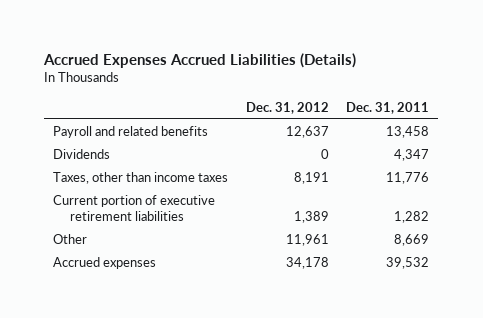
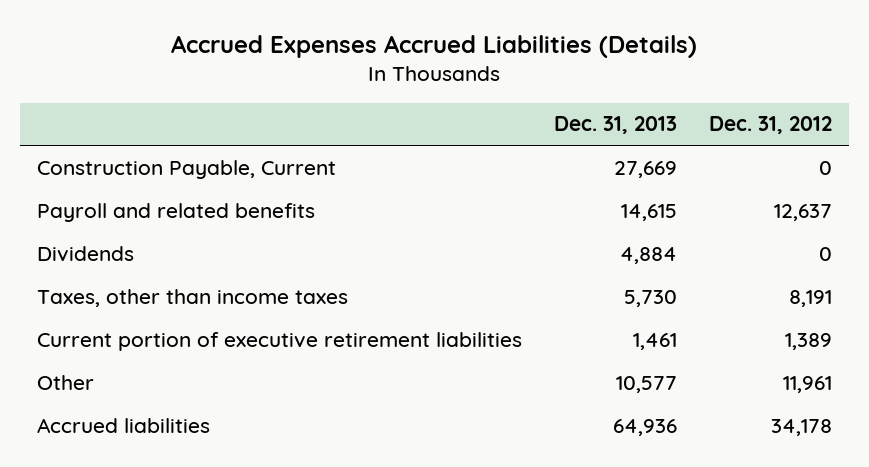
- | Dec. 31, 2012 | Dec. 31, 2011
+ | Dec. 31, 2013 | Dec. 31, 2012
+ Construction Payable, Current | 27,669 | 0
- Accrued expenses | 34,178 | 39,532
+ Accrued liabilities | 64,936 | 34,178

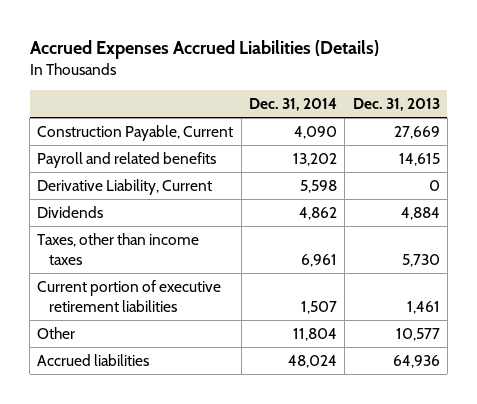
- | Dec. 31, 2013 | Dec. 31, 2012
+ | Dec. 31, 2014 | Dec. 31, 2013
+ Derivative Liability, Current | 5,598 | 0

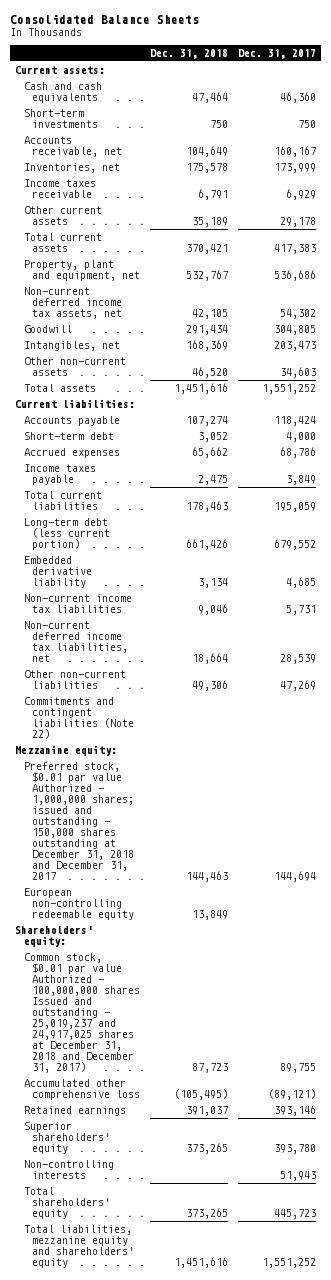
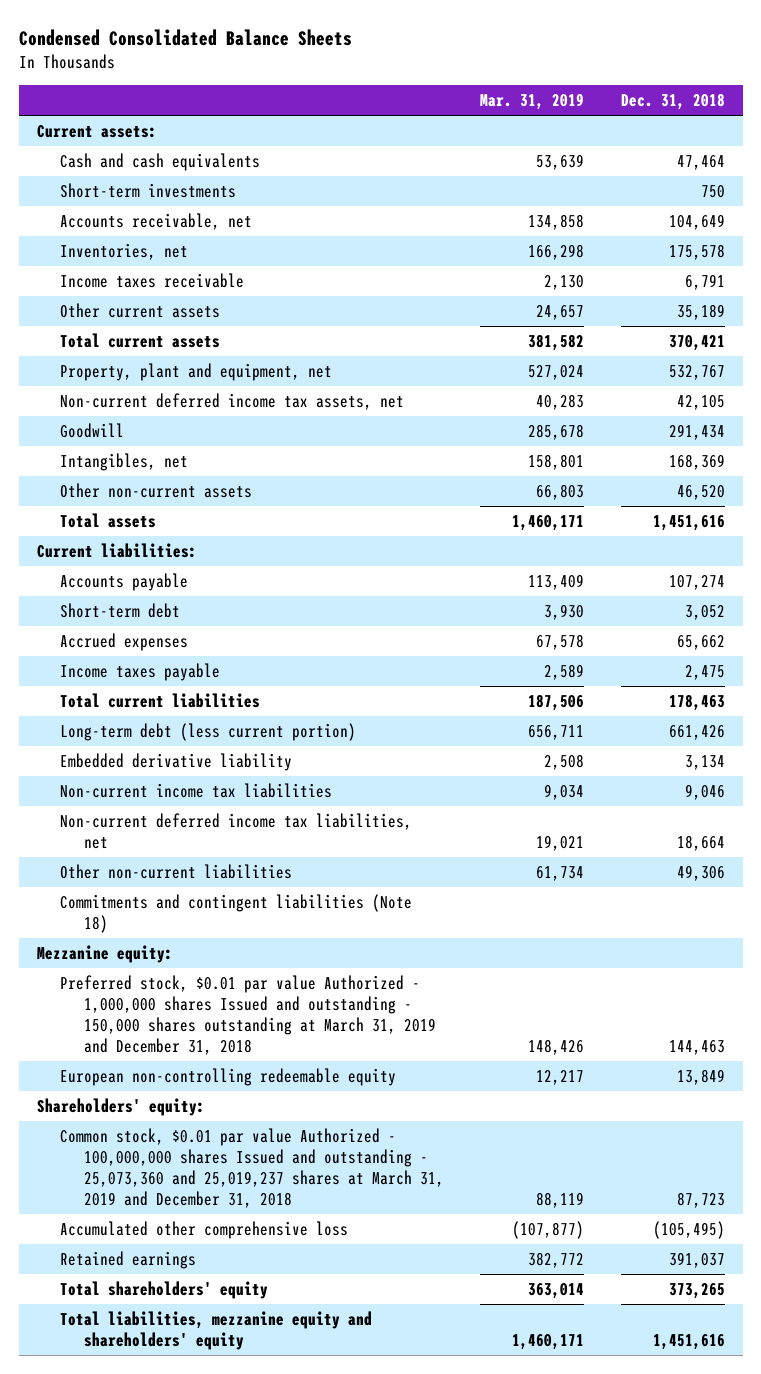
- Consolidated Balance Sheets
+ Condensed Consolidated Balance Sheets
- | Dec. 31, 2018 | Dec. 31, 2017
+ | Mar. 31, 2019 | Dec. 31, 2018
- Commitments and contingent liabilities (Note 22)
+ Commitments and contingent liabilities (Note 18)
- Preferred stock, $0.01 par value Authorized - 1,000,000 shares; issued and outstanding - 150,000 shares outstanding at December 31, 2018 and December 31, 2017 | 144,463 | 144,694
+ Preferred stock, $0.01 par value Authorized - 1,000,000 shares Issued and outstanding - 150,000 shares outstanding at March 31, 2019 and December 31, 2018 | 148,426 | 144,463
- Common stock, $0.01 par value Authorized - 100,000,000 shares Issued and outstanding - 25,019,237 and 24,917,025 shares at December 31, 2018 and December 31, 2017) | 87,723 | 89,755
+ Common stock, $0.01 par value Authorized - 100,000,000 shares Issued and outstanding - 25,073,360 and 25,019,237 shares at March 31, 2019 and December 31, 2018 | 88,119 | 87,723
- Superior shareholders' equity | 373,265 | 393,780
- Non-controlling interests | | 51,943

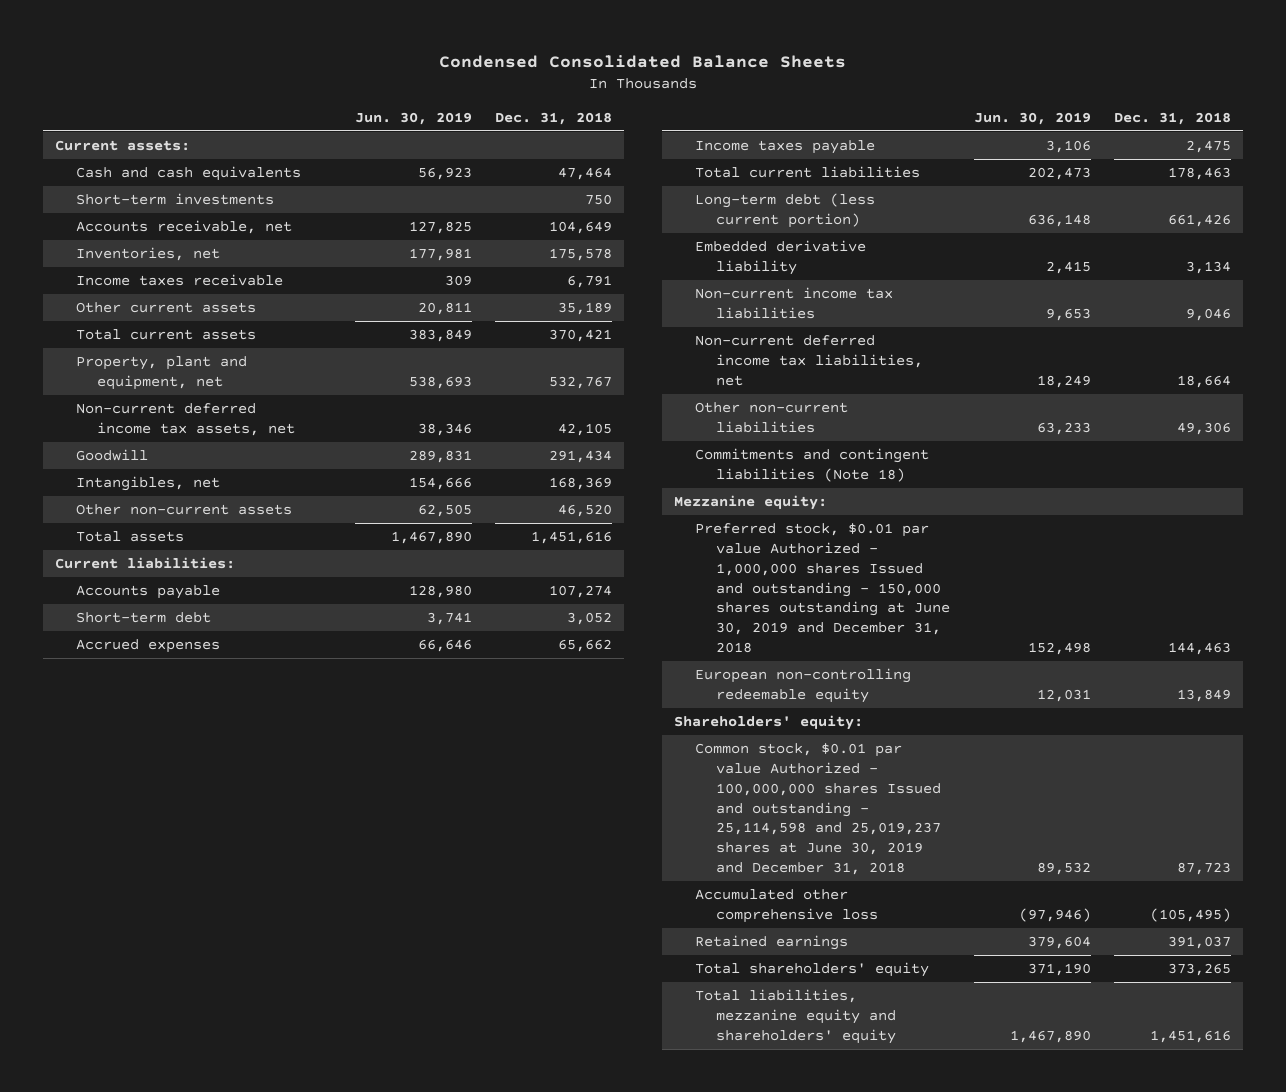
- | Mar. 31, 2019 | Dec. 31, 2018
+ | Jun. 30, 2019 | Dec. 31, 2018
- Preferred stock, $0.01 par value Authorized - 1,000,000 shares Issued and outstanding - 150,000 shares outstanding at March 31, 2019 and December 31, 2018 | 148,426 | 144,463
+ Preferred stock, $0.01 par value Authorized - 1,000,000 shares Issued and outstanding - 150,000 shares outstanding at June 30, 2019 and December 31, 2018 | 152,498 | 144,463
- Common stock, $0.01 par value Authorized - 100,000,000 shares Issued and outstanding - 25,073,360 and 25,019,237 shares at March 31, 2019 and December 31, 2018 | 88,119 | 87,723
+ Common stock, $0.01 par value Authorized - 100,000,000 shares Issued and outstanding - 25,114,598 and 25,019,237 shares at June 30, 2019 and December 31, 2018 | 89,532 | 87,723

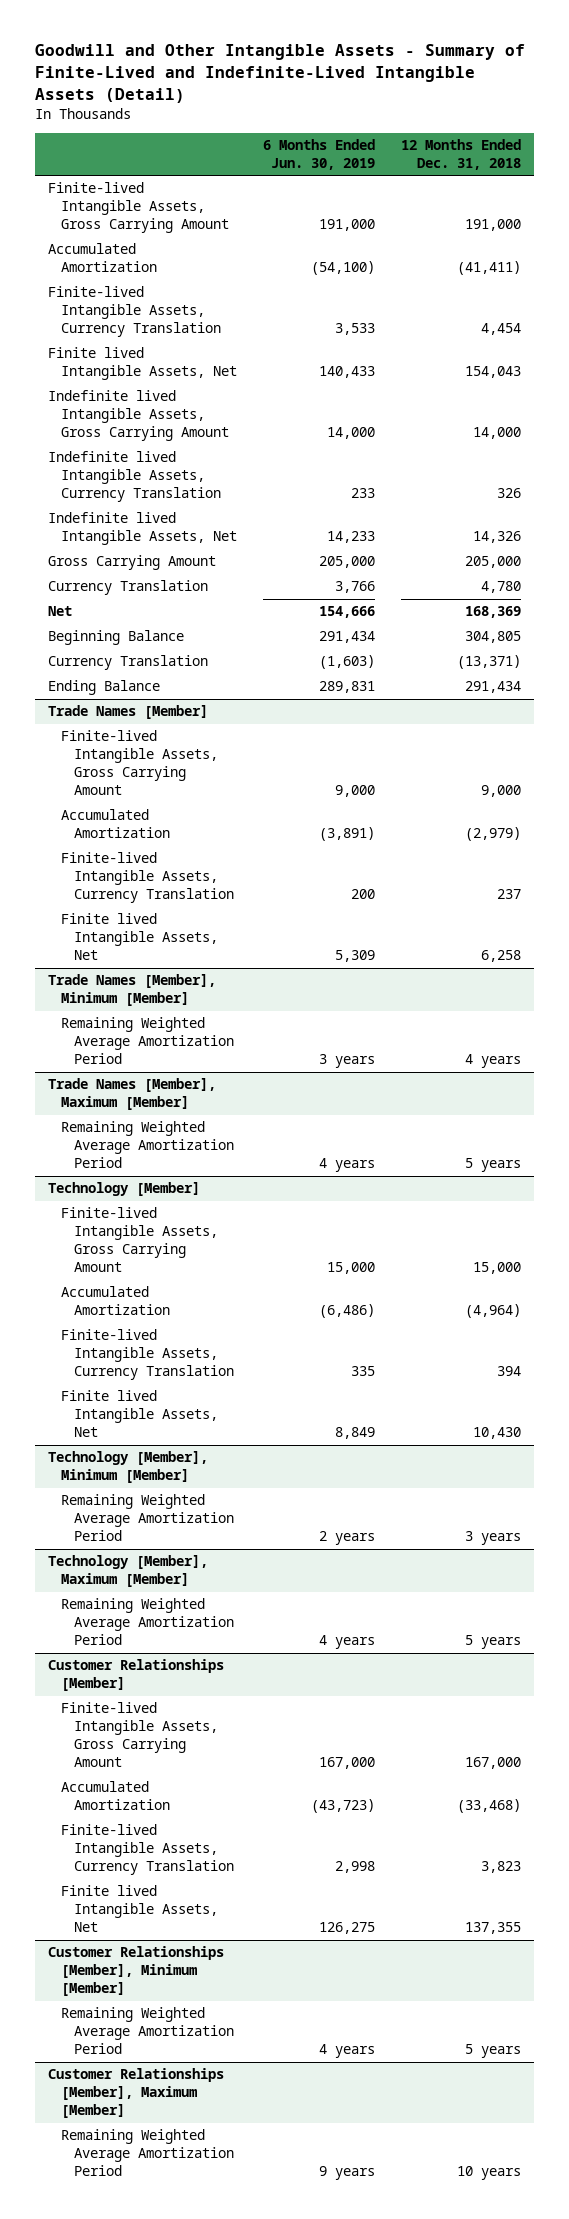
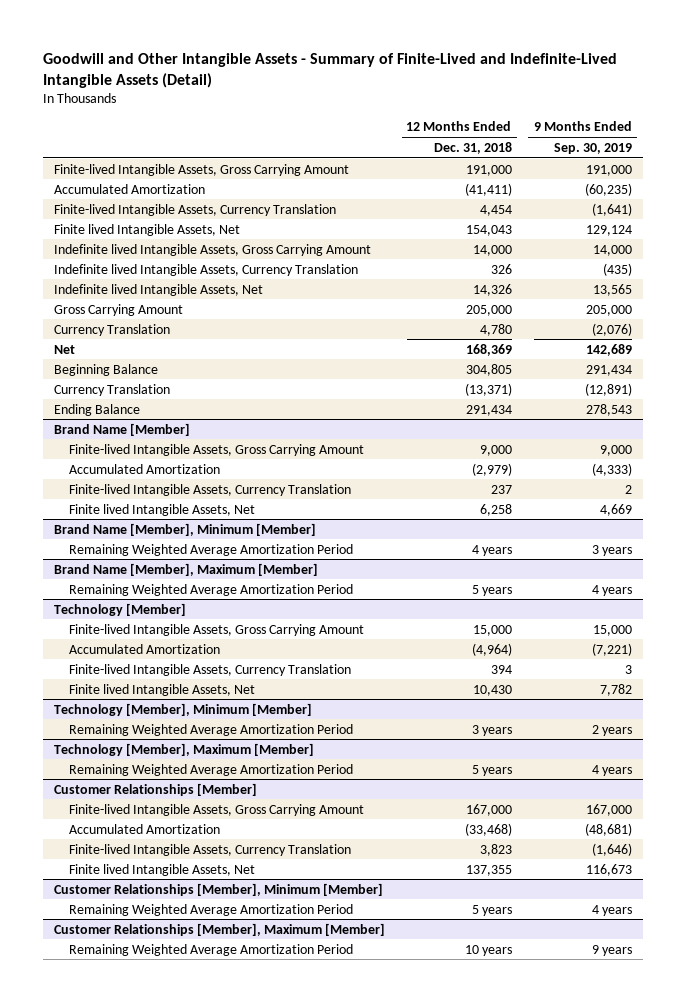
- | 6 Months Ended Jun. 30, 2019 | 12 Months Ended Dec. 31, 2018
+ | 12 Months Ended Dec. 31, 2018 | 9 Months Ended Sep. 30, 2019
- Trade Names [Member]
+ Brand Name [Member]
- Trade Names [Member], Minimum [Member]
+ Brand Name [Member], Minimum [Member]
- Trade Names [Member], Maximum [Member]
+ Brand Name [Member], Maximum [Member]

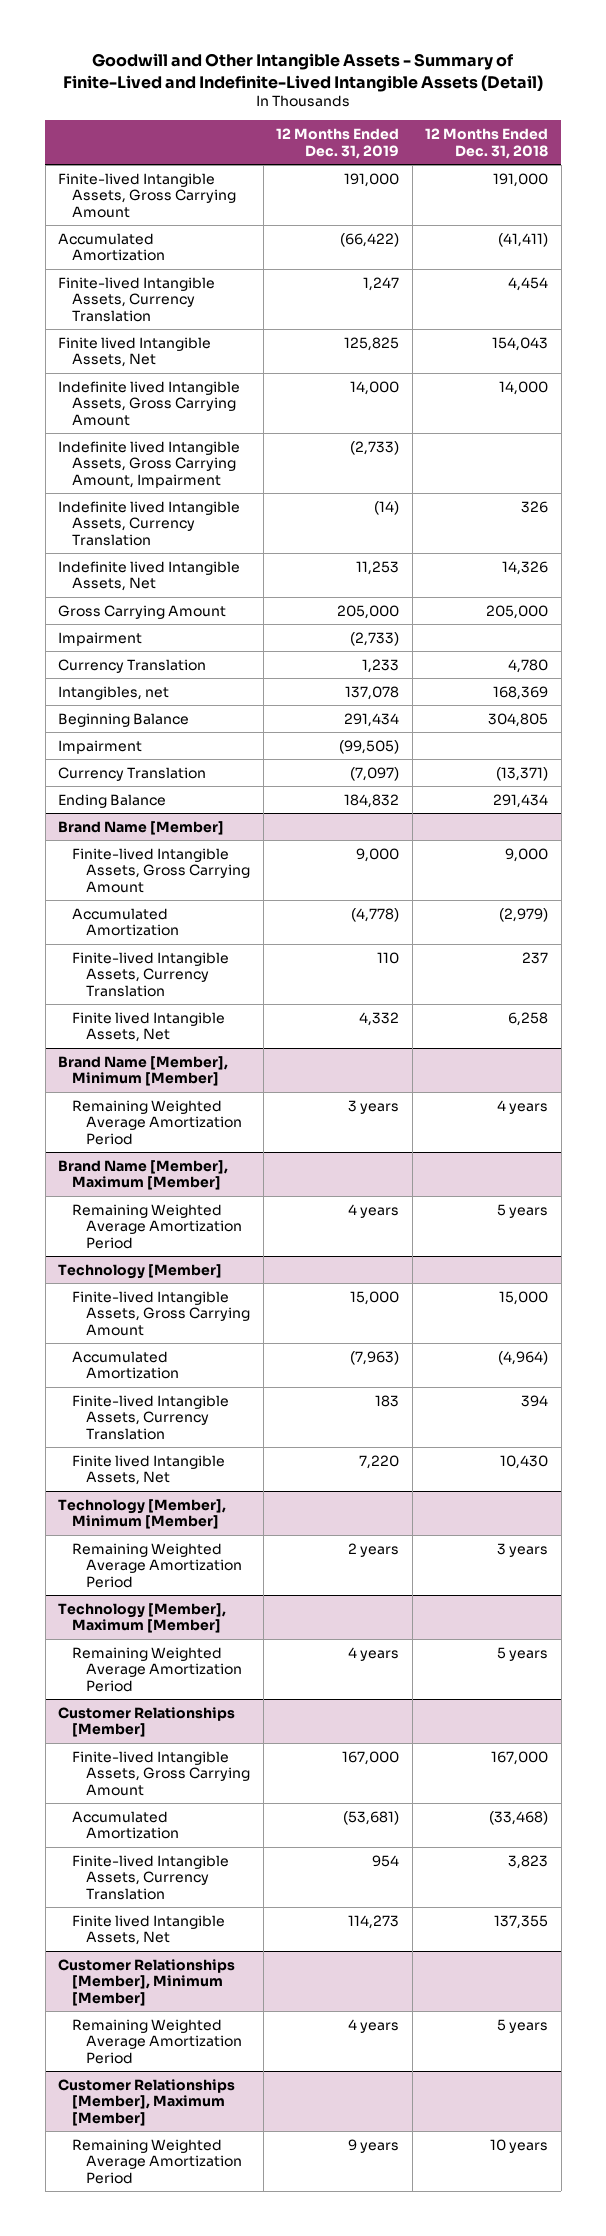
- | 12 Months Ended Dec. 31, 2018 | 9 Months Ended Sep. 30, 2019
+ | 12 Months Ended Dec. 31, 2019 | 12 Months Ended Dec. 31, 2018
+ Indefinite lived Intangible Assets, Gross Carrying Amount, Impairment | (2,733) |
+ Impairment | (2,733) |
- Net | 168,369 | 142,689
+ Intangibles, net | 137,078 | 168,369
+ Impairment | (99,505) |

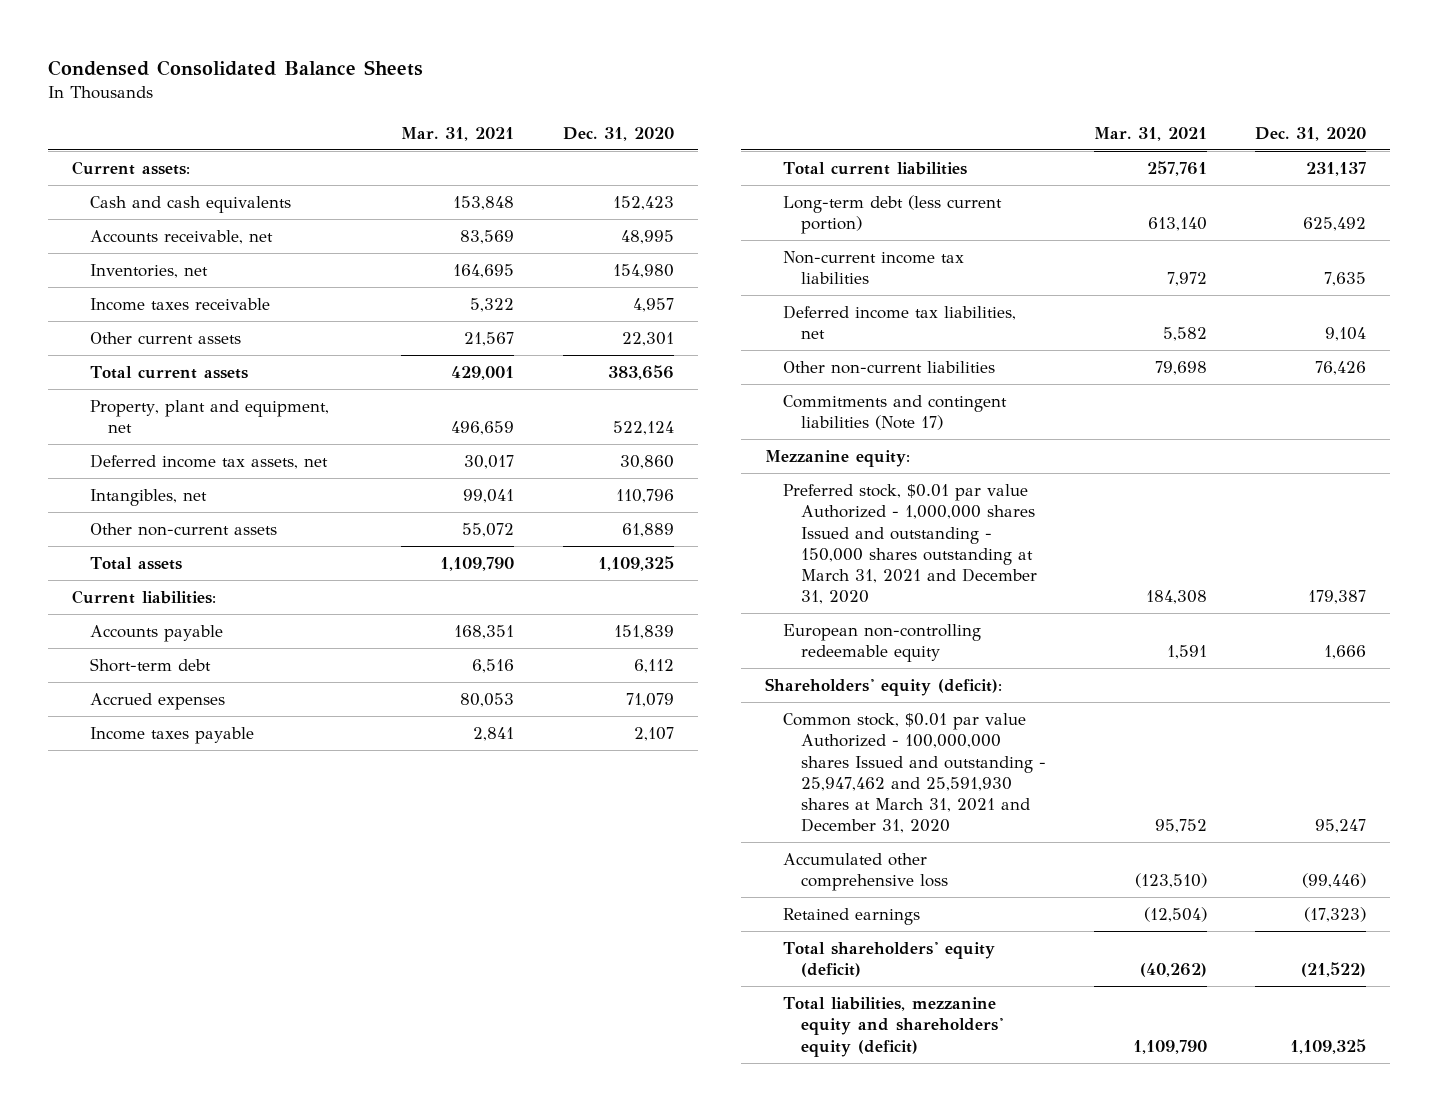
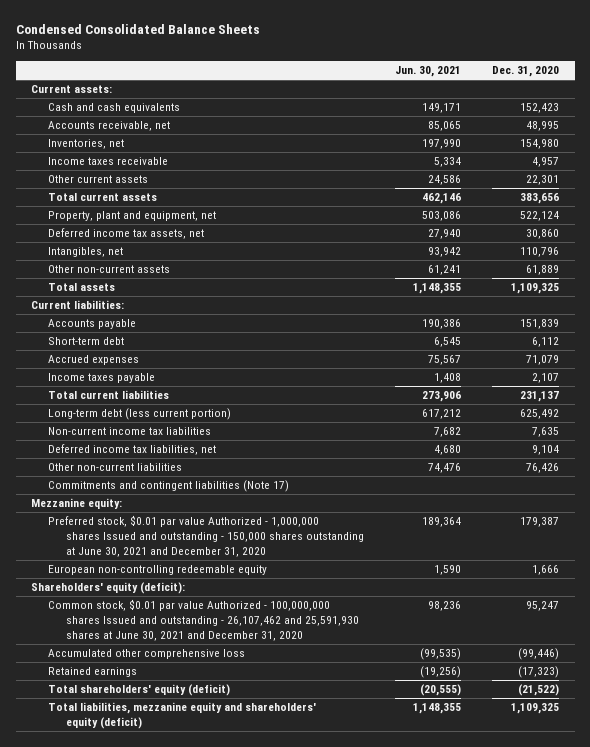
- | Mar. 31, 2021 | Dec. 31, 2020
+ | Jun. 30, 2021 | Dec. 31, 2020
- Preferred stock, $0.01 par value Authorized - 1,000,000 shares Issued and outstanding - 150,000 shares outstanding at March 31, 2021 and December 31, 2020 | 184,308 | 179,387
+ Preferred stock, $0.01 par value Authorized - 1,000,000 shares Issued and outstanding - 150,000 shares outstanding at June 30, 2021 and December 31, 2020 | 189,364 | 179,387
- Common stock, $0.01 par value Authorized - 100,000,000 shares Issued and outstanding - 25,947,462 and 25,591,930 shares at March 31, 2021 and December 31, 2020 | 95,752 | 95,247
+ Common stock, $0.01 par value Authorized - 100,000,000 shares Issued and outstanding - 26,107,462 and 25,591,930 shares at June 30, 2021 and December 31, 2020 | 98,236 | 95,247

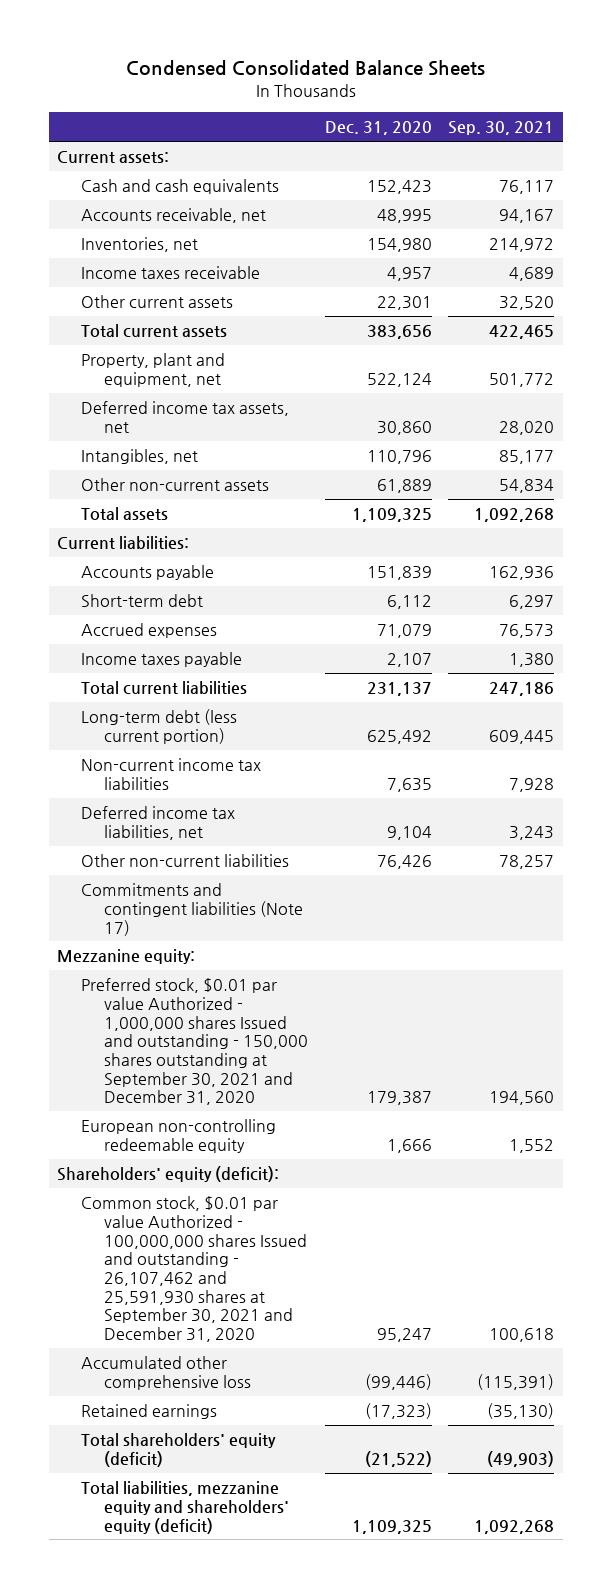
- | Jun. 30, 2021 | Dec. 31, 2020
+ | Dec. 31, 2020 | Sep. 30, 2021
- Preferred stock, $0.01 par value Authorized - 1,000,000 shares Issued and outstanding - 150,000 shares outstanding at June 30, 2021 and December 31, 2020 | 189,364 | 179,387
+ Preferred stock, $0.01 par value Authorized - 1,000,000 shares Issued and outstanding - 150,000 shares outstanding at September 30, 2021 and December 31, 2020 | 179,387 | 194,560
- Common stock, $0.01 par value Authorized - 100,000,000 shares Issued and outstanding - 26,107,462 and 25,591,930 shares at June 30, 2021 and December 31, 2020 | 98,236 | 95,247
+ Common stock, $0.01 par value Authorized - 100,000,000 shares Issued and outstanding - 26,107,462 and 25,591,930 shares at September 30, 2021 and December 31, 2020 | 95,247 | 100,618

